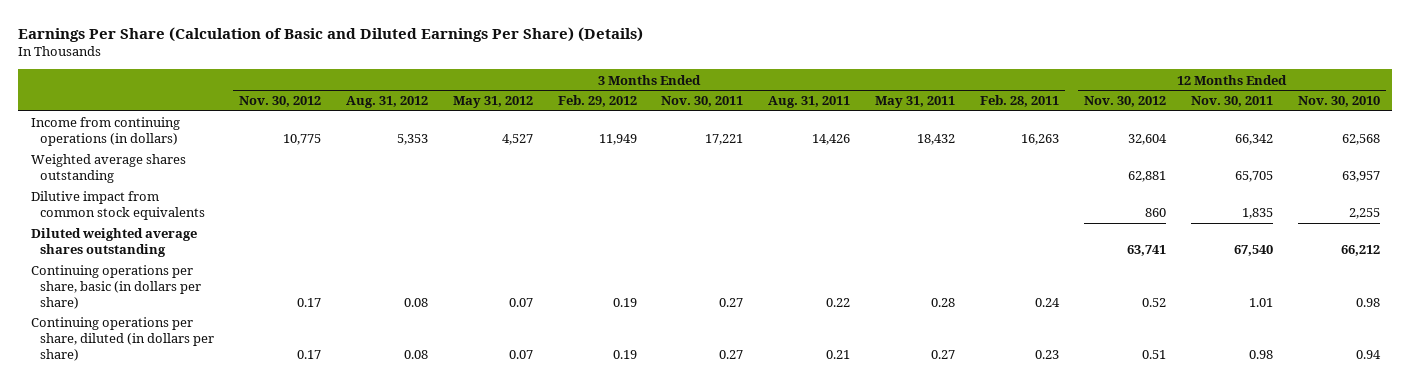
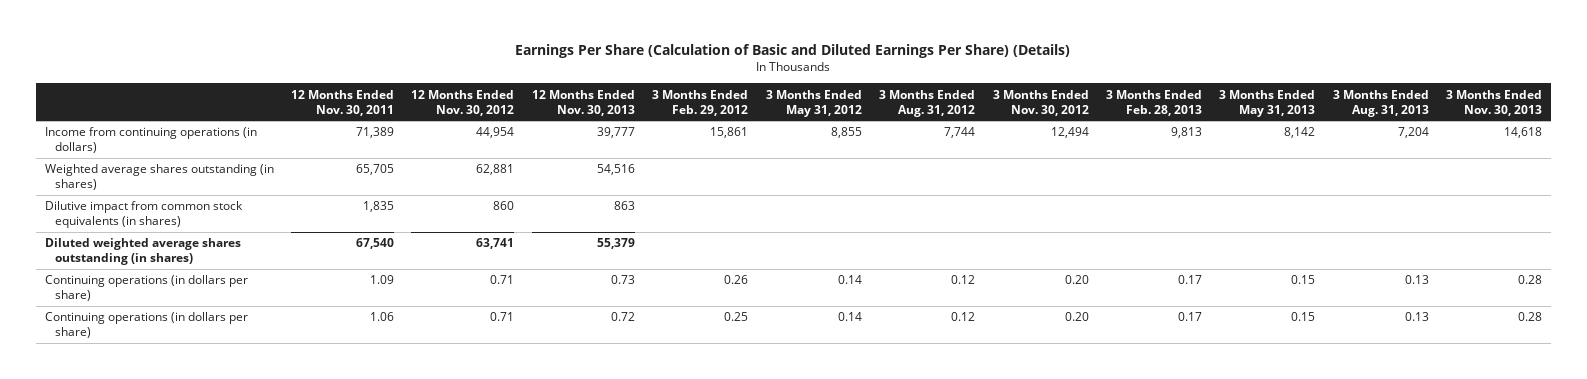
- | 3 Months Ended Nov. 30, 2012 | 3 Months Ended Aug. 31, 2012 | 3 Months Ended May 31, 2012 | 3 Months Ended Feb. 29, 2012 | 3 Months Ended Nov. 30, 2011 | 3 Months Ended Aug. 31, 2011 | 3 Months Ended May 31, 2011 | 3 Months Ended Feb. 28, 2011 | 12 Months Ended Nov. 30, 2012 | 12 Months Ended Nov. 30, 2011 | 12 Months Ended Nov. 30, 2010
+ | 12 Months Ended Nov. 30, 2011 | 12 Months Ended Nov. 30, 2012 | 12 Months Ended Nov. 30, 2013 | 3 Months Ended Feb. 29, 2012 | 3 Months Ended May 31, 2012 | 3 Months Ended Aug. 31, 2012 | 3 Months Ended Nov. 30, 2012 | 3 Months Ended Feb. 28, 2013 | 3 Months Ended May 31, 2013 | 3 Months Ended Aug. 31, 2013 | 3 Months Ended Nov. 30, 2013
- Income from continuing operations (in dollars) | 10,775 | 5,353 | 4,527 | 11,949 | 17,221 | 14,426 | 18,432 | 16,263 | 32,604 | 66,342 | 62,568
- Weighted average shares outstanding | | | | | | | | | 62,881 | 65,705 | 63,957
- Dilutive impact from common stock equivalents | | | | | | | | | 860 | 1,835 | 2,255
- Diluted weighted average shares outstanding | | | | | | | | | 63,741 | 67,540 | 66,212
- Continuing operations per share, basic (in dollars per share) | 0.17 | 0.08 | 0.07 | 0.19 | 0.27 | 0.22 | 0.28 | 0.24 | 0.52 | 1.01 | 0.98
- Continuing operations per share, diluted (in dollars per share) | 0.17 | 0.08 | 0.07 | 0.19 | 0.27 | 0.21 | 0.27 | 0.23 | 0.51 | 0.98 | 0.94
+ Income from continuing operations (in dollars) | 71,389 | 44,954 | 39,777 | 15,861 | 8,855 | 7,744 | 12,494 | 9,813 | 8,142 | 7,204 | 14,618
+ Weighted average shares outstanding (in shares) | 65,705 | 62,881 | 54,516 | | | | | | | |
+ Dilutive impact from common stock equivalents (in shares) | 1,835 | 860 | 863 | | | | | | | |
+ Diluted weighted average shares outstanding (in shares) | 67,540 | 63,741 | 55,379 | | | | | | | |
+ Continuing operations (in dollars per share) | 1.09 | 0.71 | 0.73 | 0.26 | 0.14 | 0.12 | 0.20 | 0.17 | 0.15 | 0.13 | 0.28
+ Continuing operations (in dollars per share) | 1.06 | 0.71 | 0.72 | 0.25 | 0.14 | 0.12 | 0.20 | 0.17 | 0.15 | 0.13 | 0.28

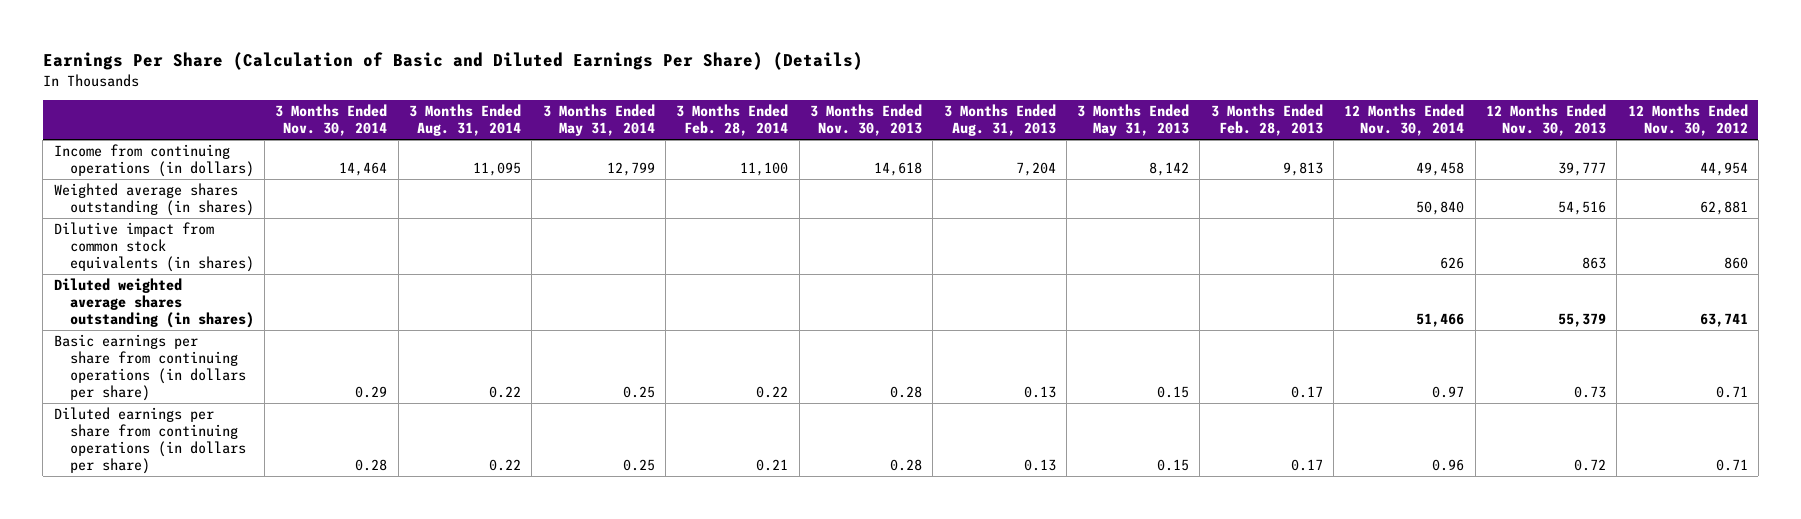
- | 12 Months Ended Nov. 30, 2011 | 12 Months Ended Nov. 30, 2012 | 12 Months Ended Nov. 30, 2013 | 3 Months Ended Feb. 29, 2012 | 3 Months Ended May 31, 2012 | 3 Months Ended Aug. 31, 2012 | 3 Months Ended Nov. 30, 2012 | 3 Months Ended Feb. 28, 2013 | 3 Months Ended May 31, 2013 | 3 Months Ended Aug. 31, 2013 | 3 Months Ended Nov. 30, 2013
+ | 3 Months Ended Nov. 30, 2014 | 3 Months Ended Aug. 31, 2014 | 3 Months Ended May 31, 2014 | 3 Months Ended Feb. 28, 2014 | 3 Months Ended Nov. 30, 2013 | 3 Months Ended Aug. 31, 2013 | 3 Months Ended May 31, 2013 | 3 Months Ended Feb. 28, 2013 | 12 Months Ended Nov. 30, 2014 | 12 Months Ended Nov. 30, 2013 | 12 Months Ended Nov. 30, 2012
- Continuing operations (in dollars per share) | 1.09 | 0.71 | 0.73 | 0.26 | 0.14 | 0.12 | 0.20 | 0.17 | 0.15 | 0.13 | 0.28
- Continuing operations (in dollars per share) | 1.06 | 0.71 | 0.72 | 0.25 | 0.14 | 0.12 | 0.20 | 0.17 | 0.15 | 0.13 | 0.28
+ Basic earnings per share from continuing operations (in dollars per share) | 0.29 | 0.22 | 0.25 | 0.22 | 0.28 | 0.13 | 0.15 | 0.17 | 0.97 | 0.73 | 0.71
+ Diluted earnings per share from continuing operations (in dollars per share) | 0.28 | 0.22 | 0.25 | 0.21 | 0.28 | 0.13 | 0.15 | 0.17 | 0.96 | 0.72 | 0.71

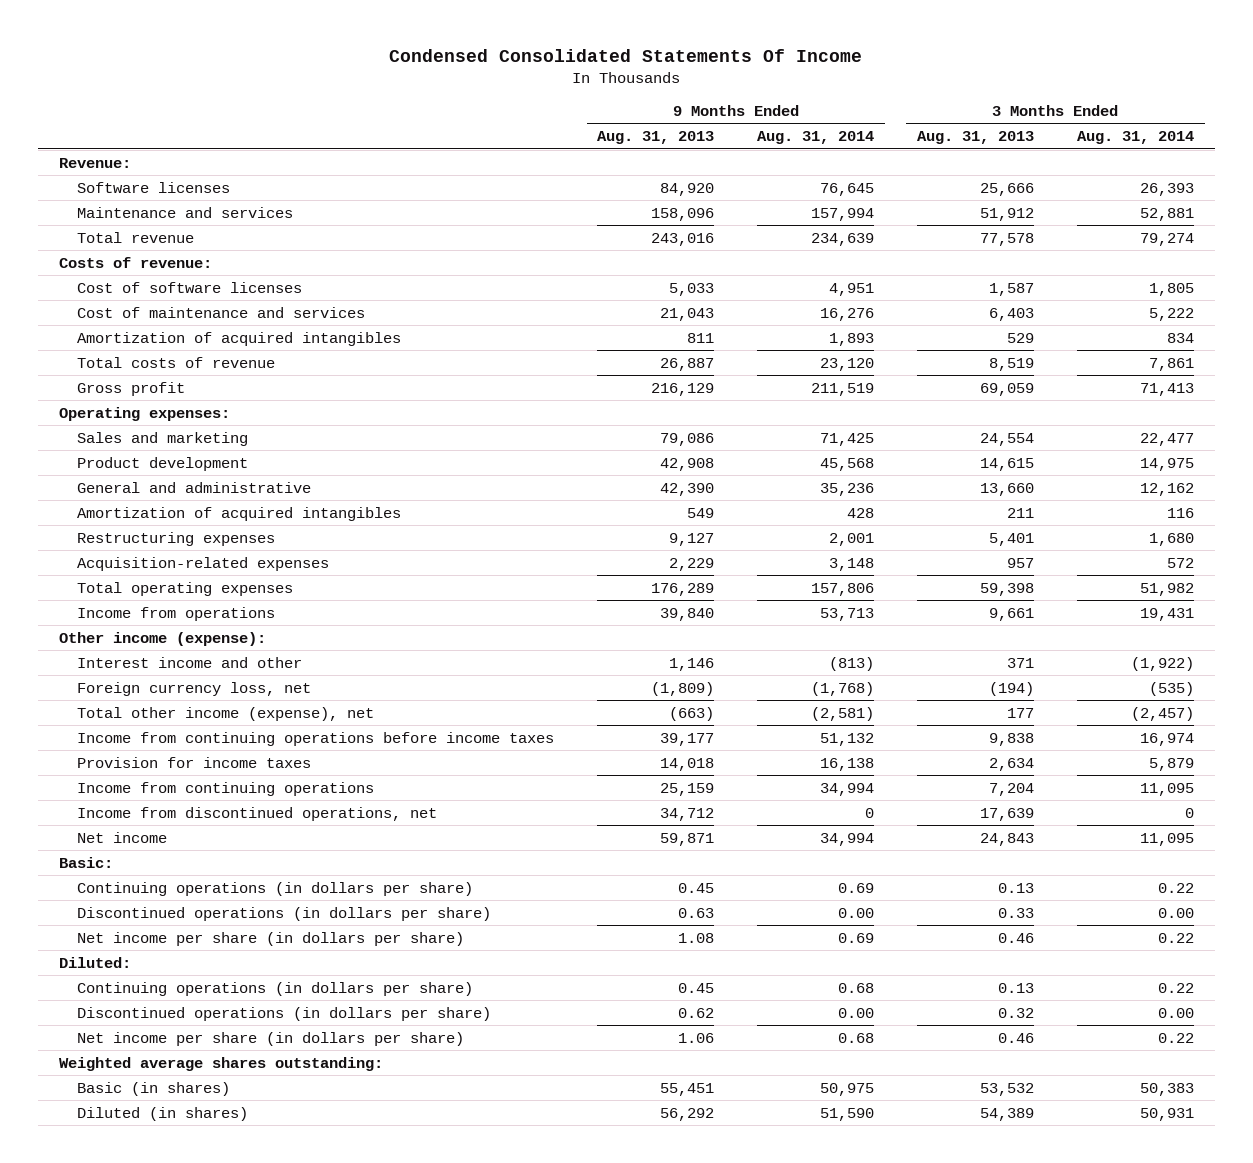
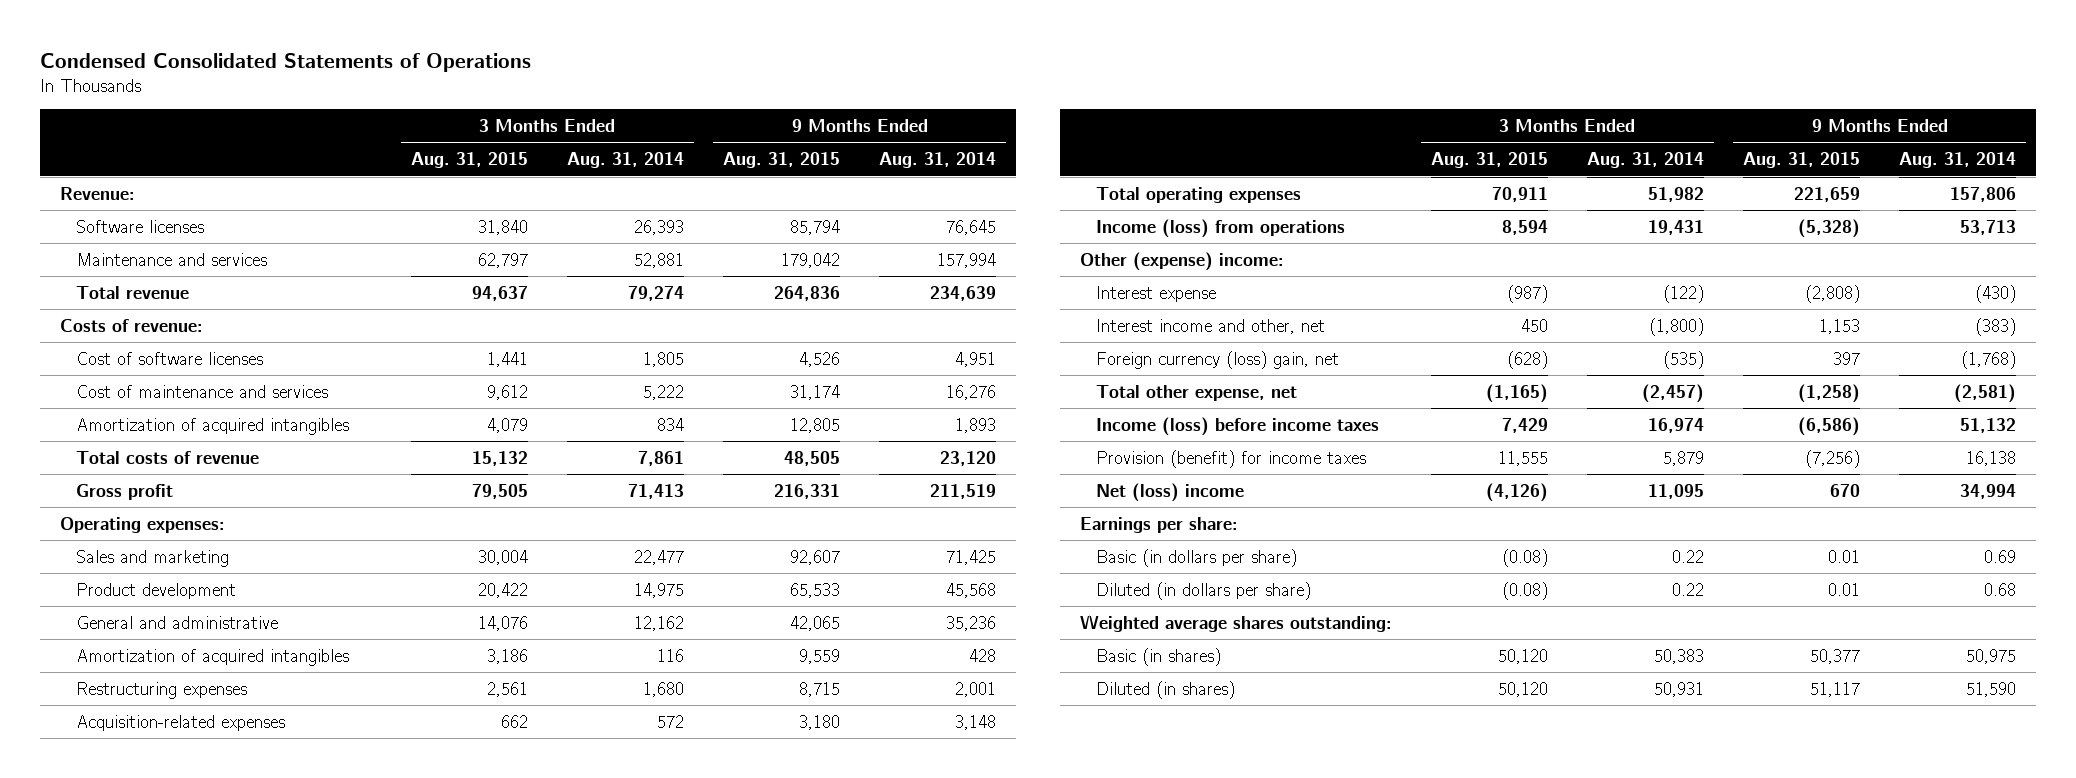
- Condensed Consolidated Statements Of Income
+ Condensed Consolidated Statements of Operations
- | 9 Months Ended Aug. 31, 2013 | 9 Months Ended Aug. 31, 2014 | 3 Months Ended Aug. 31, 2013 | 3 Months Ended Aug. 31, 2014
+ | 3 Months Ended Aug. 31, 2015 | 3 Months Ended Aug. 31, 2014 | 9 Months Ended Aug. 31, 2015 | 9 Months Ended Aug. 31, 2014
- Income from operations | 39,840 | 53,713 | 9,661 | 19,431
- Other income (expense):
- Interest income and other | 1,146 | (813) | 371 | (1,922)
- Foreign currency loss, net | (1,809) | (1,768) | (194) | (535)
- Total other income (expense), net | (663) | (2,581) | 177 | (2,457)
- Income from continuing operations before income taxes | 39,177 | 51,132 | 9,838 | 16,974
- Provision for income taxes | 14,018 | 16,138 | 2,634 | 5,879
- Income from continuing operations | 25,159 | 34,994 | 7,204 | 11,095
- Income from discontinued operations, net | 34,712 | 0 | 17,639 | 0
- Net income | 59,871 | 34,994 | 24,843 | 11,095
- Basic:
- Continuing operations (in dollars per share) | 0.45 | 0.69 | 0.13 | 0.22
- Discontinued operations (in dollars per share) | 0.63 | 0.00 | 0.33 | 0.00
- Net income per share (in dollars per share) | 1.08 | 0.69 | 0.46 | 0.22
- Diluted:
- Continuing operations (in dollars per share) | 0.45 | 0.68 | 0.13 | 0.22
- Discontinued operations (in dollars per share) | 0.62 | 0.00 | 0.32 | 0.00
- Net income per share (in dollars per share) | 1.06 | 0.68 | 0.46 | 0.22
+ Income (loss) from operations | 8,594 | 19,431 | (5,328) | 53,713
+ Other (expense) income:
+ Interest expense | (987) | (122) | (2,808) | (430)
+ Interest income and other, net | 450 | (1,800) | 1,153 | (383)
+ Foreign currency (loss) gain, net | (628) | (535) | 397 | (1,768)
+ Total other expense, net | (1,165) | (2,457) | (1,258) | (2,581)
+ Income (loss) before income taxes | 7,429 | 16,974 | (6,586) | 51,132
+ Provision (benefit) for income taxes | 11,555 | 5,879 | (7,256) | 16,138
+ Net (loss) income | (4,126) | 11,095 | 670 | 34,994
+ Earnings per share:
+ Basic (in dollars per share) | (0.08) | 0.22 | 0.01 | 0.69
+ Diluted (in dollars per share) | (0.08) | 0.22 | 0.01 | 0.68

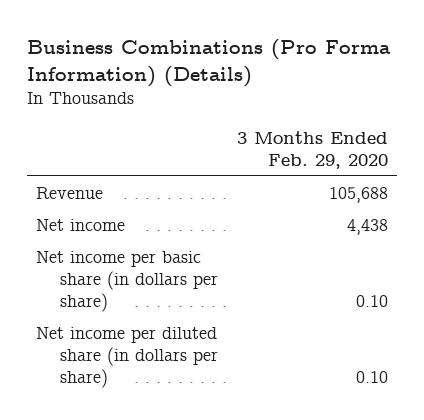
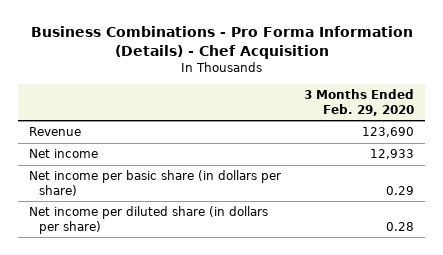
- Business Combinations (Pro Forma Information) (Details)
+ Business Combinations - Pro Forma Information (Details) - Chef Acquisition
- Revenue | 105,688
- Net income | 4,438
- Net income per basic share (in dollars per share) | 0.10
- Net income per diluted share (in dollars per share) | 0.10
+ Revenue | 123,690
+ Net income | 12,933
+ Net income per basic share (in dollars per share) | 0.29
+ Net income per diluted share (in dollars per share) | 0.28

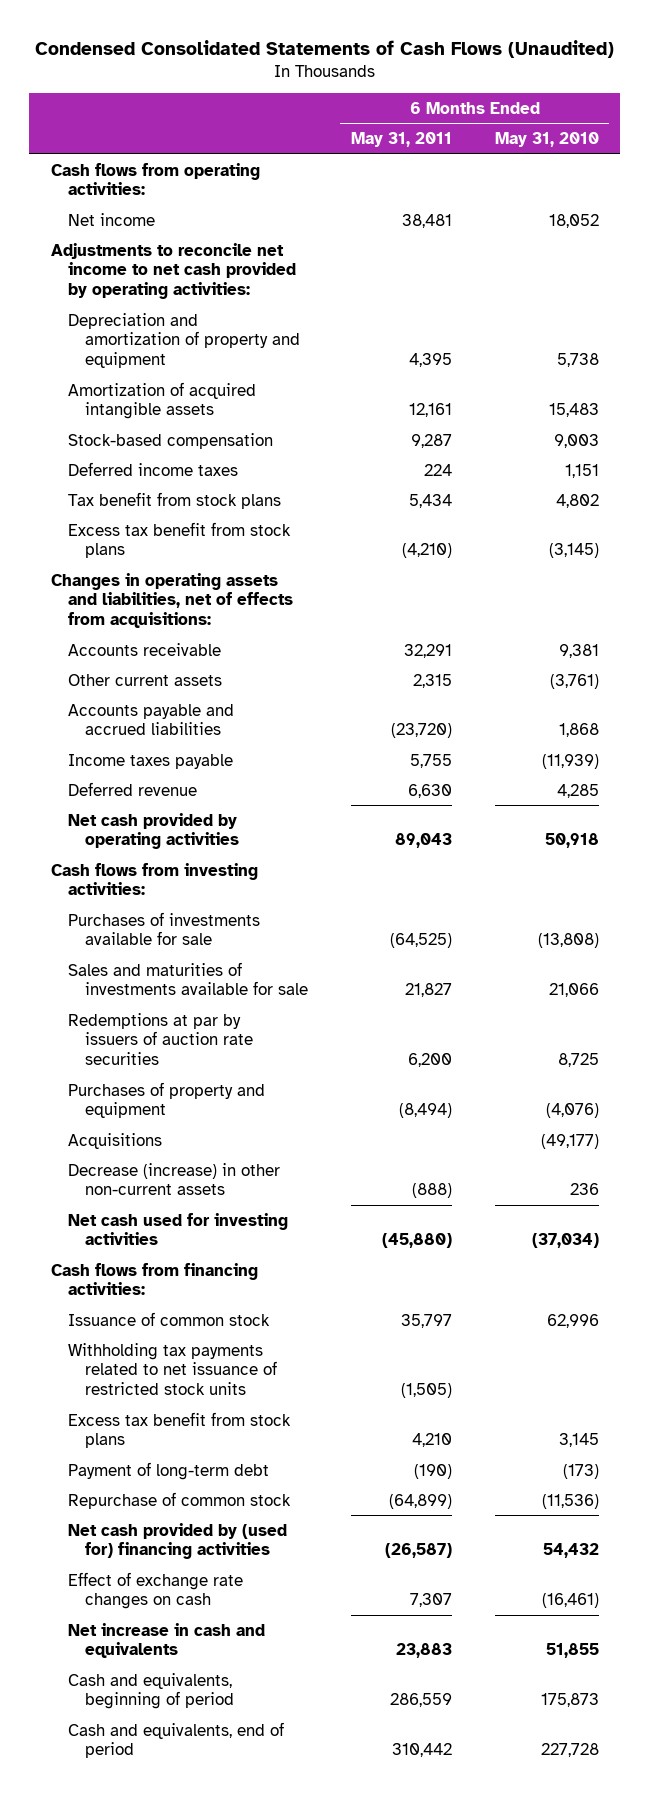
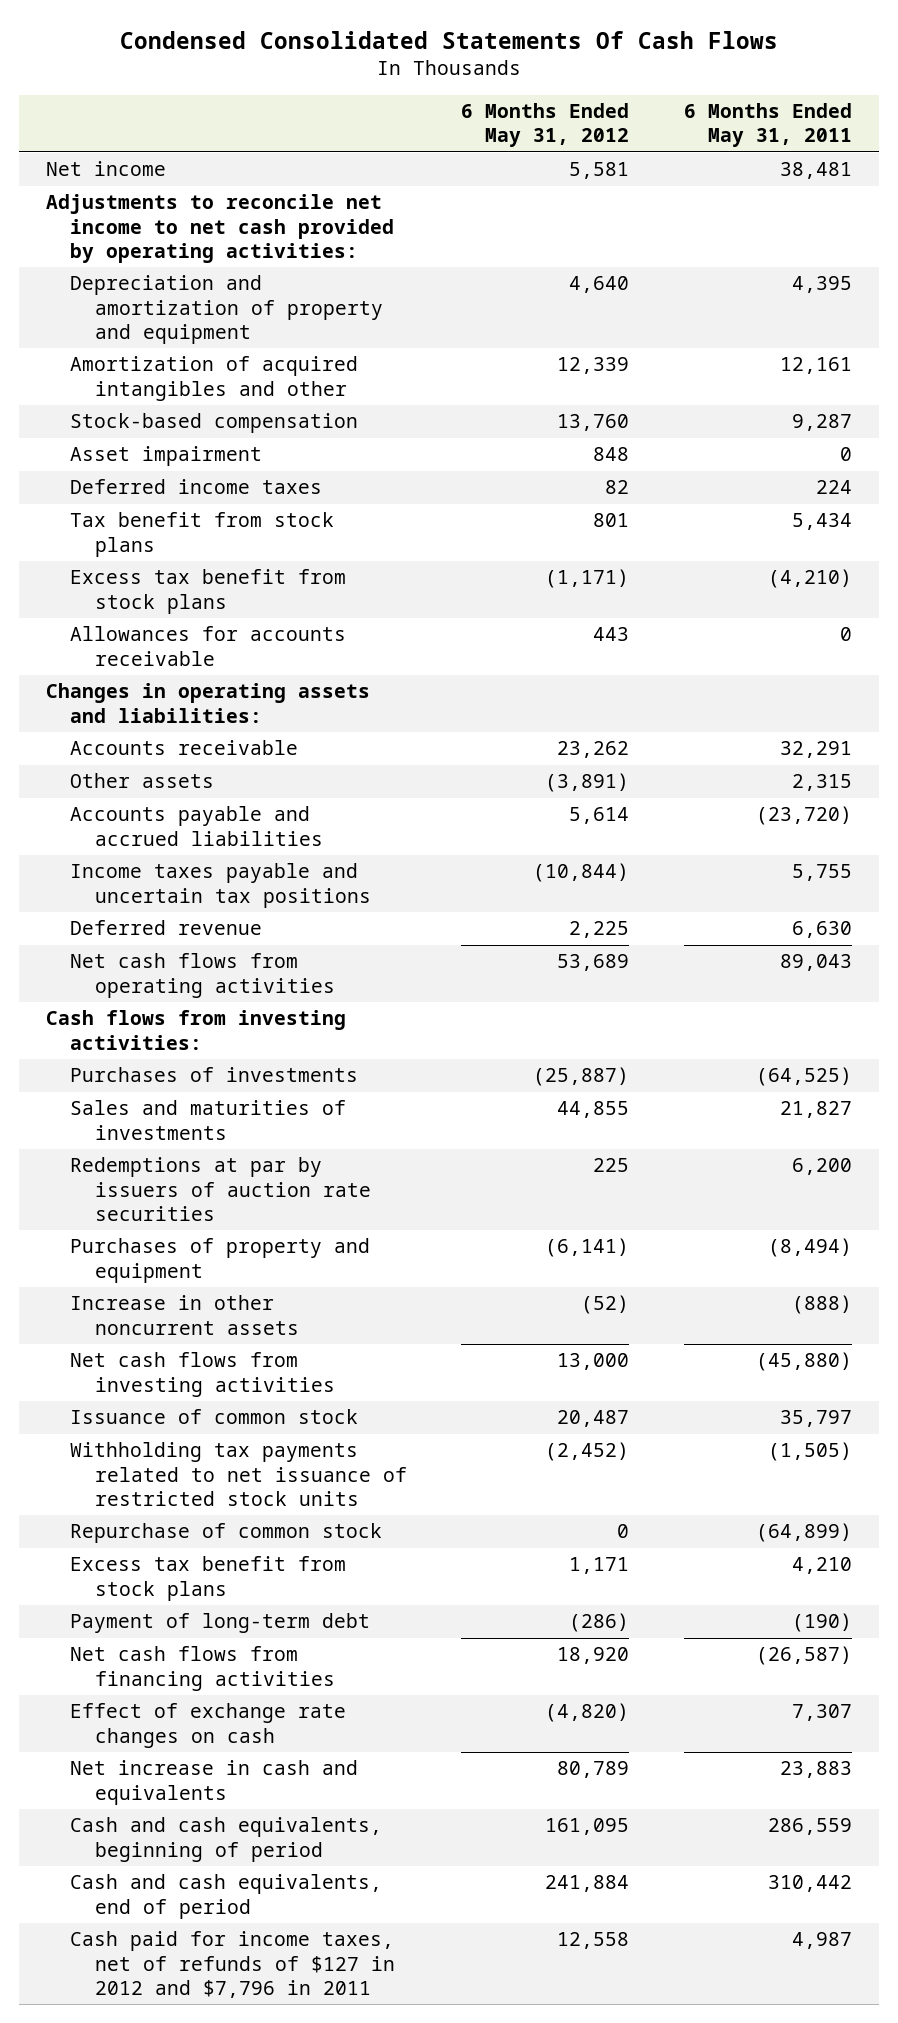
- Condensed Consolidated Statements of Cash Flows (Unaudited)
+ Condensed Consolidated Statements Of Cash Flows
- | 6 Months Ended May 31, 2011 | 6 Months Ended May 31, 2010
+ | 6 Months Ended May 31, 2012 | 6 Months Ended May 31, 2011
- Cash flows from operating activities:
- Amortization of acquired intangible assets | 12,161 | 15,483
+ Amortization of acquired intangibles and other | 12,339 | 12,161
+ Asset impairment | 848 | 0
- Changes in operating assets and liabilities, net of effects from acquisitions:
+ Allowances for accounts receivable | 443 | 0
+ Changes in operating assets and liabilities:
- Other current assets | 2,315 | (3,761)
+ Other assets | (3,891) | 2,315
- Income taxes payable | 5,755 | (11,939)
+ Income taxes payable and uncertain tax positions | (10,844) | 5,755
- Net cash provided by operating activities | 89,043 | 50,918
+ Net cash flows from operating activities | 53,689 | 89,043
- Purchases of investments available for sale | (64,525) | (13,808)
- Sales and maturities of investments available for sale | 21,827 | 21,066
+ Purchases of investments | (25,887) | (64,525)
+ Sales and maturities of investments | 44,855 | 21,827
- Acquisitions | | (49,177)
- Decrease (increase) in other non-current assets | (888) | 236
- Net cash used for investing activities | (45,880) | (37,034)
- Cash flows from financing activities:
+ Increase in other noncurrent assets | (52) | (888)
+ Net cash flows from investing activities | 13,000 | (45,880)
moved up: Repurchase of common stock | 0 | (64,899)
- Net cash provided by (used for) financing activities | (26,587) | 54,432
+ Net cash flows from financing activities | 18,920 | (26,587)
- Cash and equivalents, beginning of period | 286,559 | 175,873
- Cash and equivalents, end of period | 310,442 | 227,728
+ Cash and cash equivalents, beginning of period | 161,095 | 286,559
+ Cash and cash equivalents, end of period | 241,884 | 310,442
+ Cash paid for income taxes, net of refunds of $127 in 2012 and $7,796 in 2011 | 12,558 | 4,987

